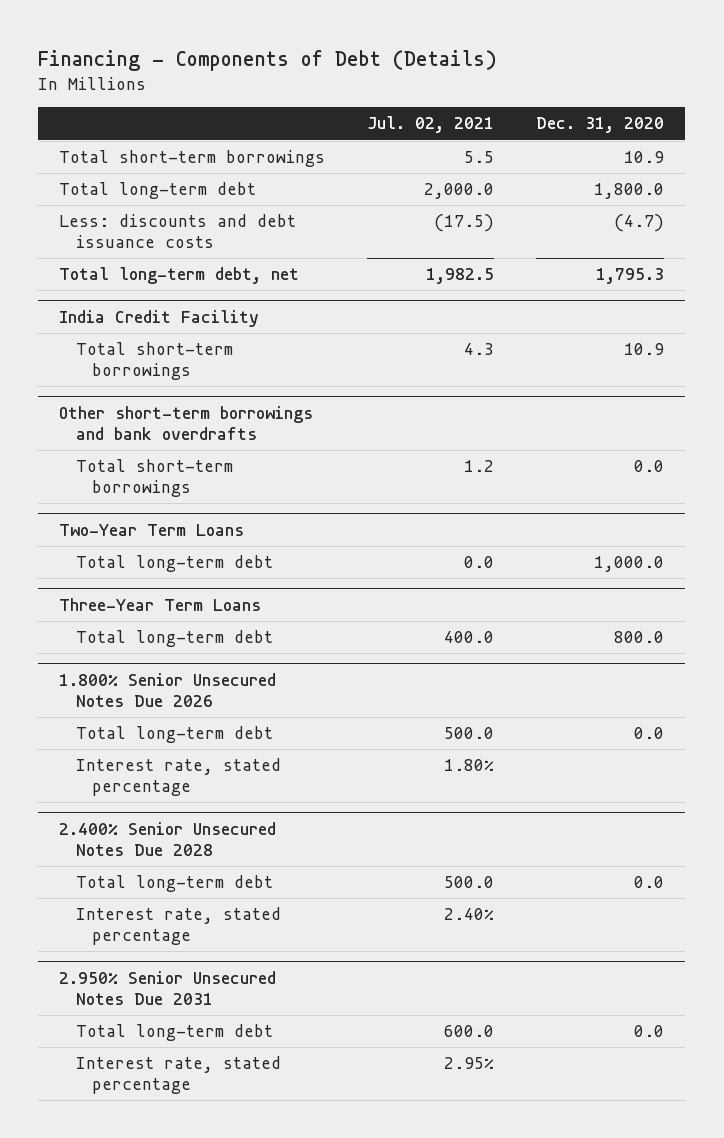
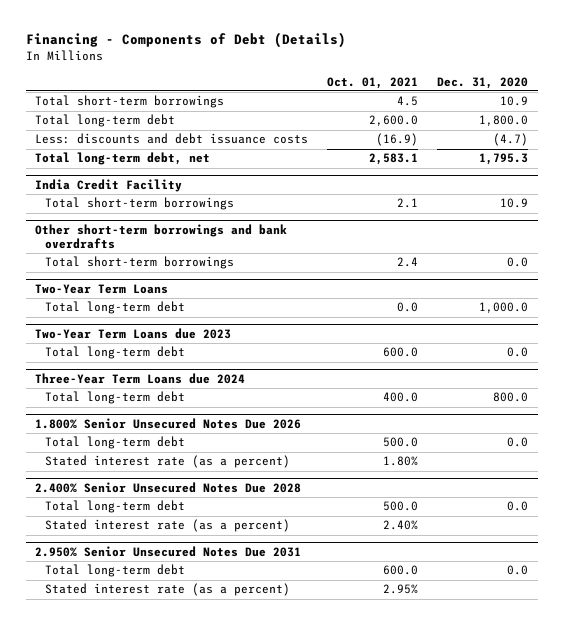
- | Jul. 02, 2021 | Dec. 31, 2020
+ | Oct. 01, 2021 | Dec. 31, 2020
- Three-Year Term Loans
+ Two-Year Term Loans due 2023
+ Total long-term debt | 600.0 | 0.0
+ Three-Year Term Loans due 2024
@ 1.800% Senior Unsecured Notes Due 2026
- Interest rate, stated percentage | 1.80% |
+ Stated interest rate (as a percent) | 1.80% |
@ 2.400% Senior Unsecured Notes Due 2028
- Interest rate, stated percentage | 2.40% |
+ Stated interest rate (as a percent) | 2.40% |
@ 2.950% Senior Unsecured Notes Due 2031
- Interest rate, stated percentage | 2.95% |
+ Stated interest rate (as a percent) | 2.95% |

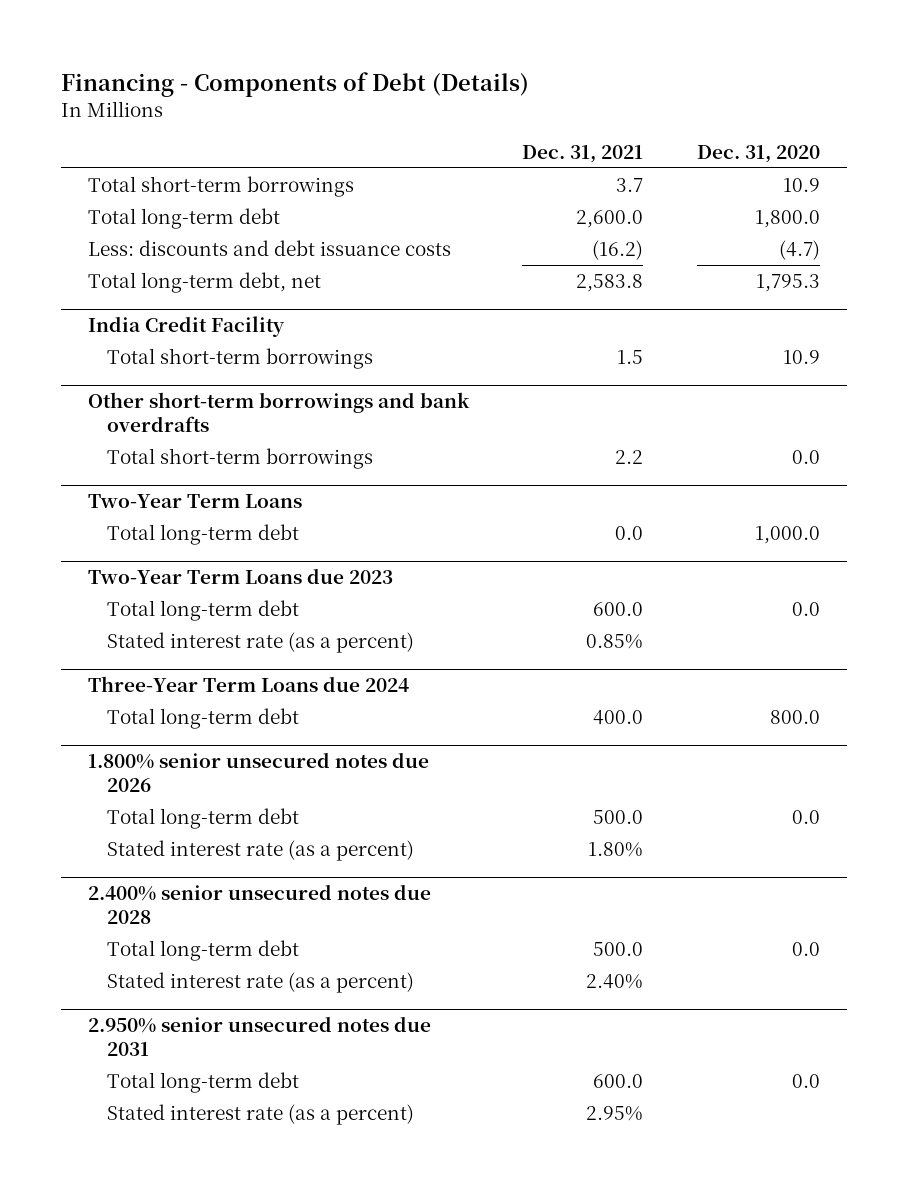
- | Oct. 01, 2021 | Dec. 31, 2020
+ | Dec. 31, 2021 | Dec. 31, 2020
@ Two-Year Term Loans due 2023
+ Stated interest rate (as a percent) | 0.85% |
- 1.800% Senior Unsecured Notes Due 2026
+ 1.800% senior unsecured notes due 2026
- 2.400% Senior Unsecured Notes Due 2028
+ 2.400% senior unsecured notes due 2028
- 2.950% Senior Unsecured Notes Due 2031
+ 2.950% senior unsecured notes due 2031

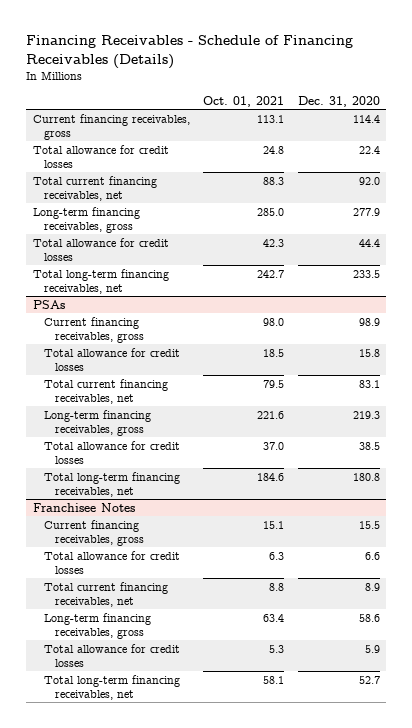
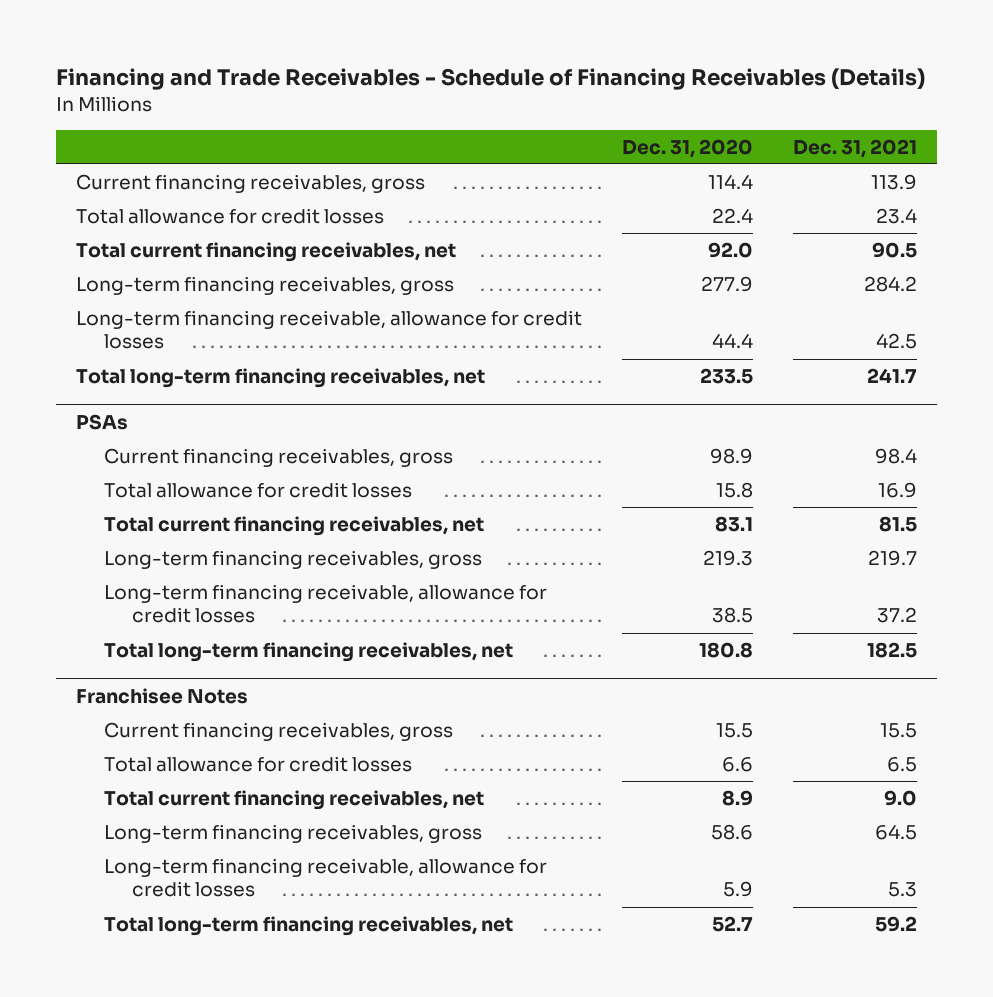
- Financing Receivables - Schedule of Financing Receivables (Details)
+ Financing and Trade Receivables - Schedule of Financing Receivables (Details)
- | Oct. 01, 2021 | Dec. 31, 2020
+ | Dec. 31, 2020 | Dec. 31, 2021
- Total allowance for credit losses | 42.3 | 44.4
+ Long-term financing receivable, allowance for credit losses | 44.4 | 42.5
@ PSAs
- Total allowance for credit losses | 37.0 | 38.5
+ Long-term financing receivable, allowance for credit losses | 38.5 | 37.2
@ Franchisee Notes
- Total allowance for credit losses | 5.3 | 5.9
+ Long-term financing receivable, allowance for credit losses | 5.9 | 5.3

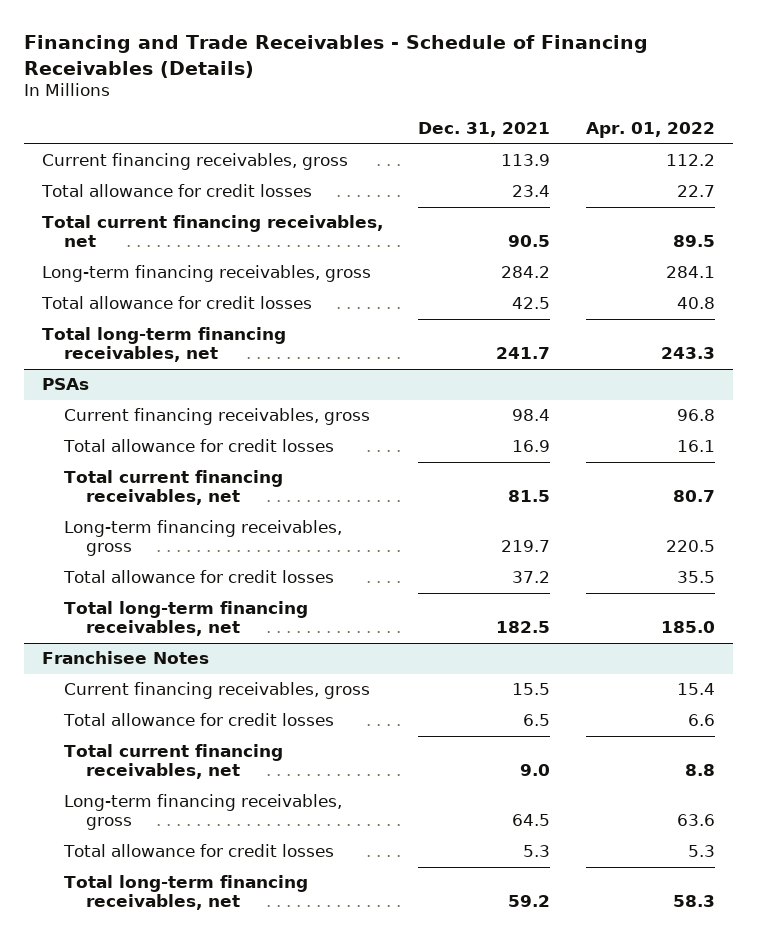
- | Dec. 31, 2020 | Dec. 31, 2021
+ | Dec. 31, 2021 | Apr. 01, 2022
- Long-term financing receivable, allowance for credit losses | 44.4 | 42.5
+ Total allowance for credit losses | 42.5 | 40.8
@ PSAs
- Long-term financing receivable, allowance for credit losses | 38.5 | 37.2
+ Total allowance for credit losses | 37.2 | 35.5
@ Franchisee Notes
- Long-term financing receivable, allowance for credit losses | 5.9 | 5.3
+ Total allowance for credit losses | 5.3 | 5.3

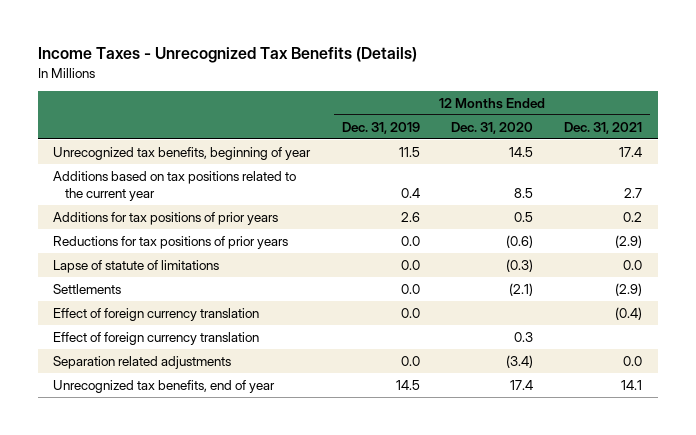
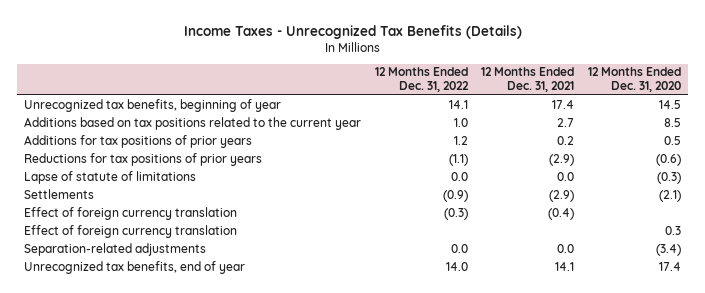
- | 12 Months Ended Dec. 31, 2019 | 12 Months Ended Dec. 31, 2020 | 12 Months Ended Dec. 31, 2021
+ | 12 Months Ended Dec. 31, 2022 | 12 Months Ended Dec. 31, 2021 | 12 Months Ended Dec. 31, 2020
- Separation related adjustments | 0.0 | (3.4) | 0.0
+ Separation-related adjustments | 0.0 | 0.0 | (3.4)

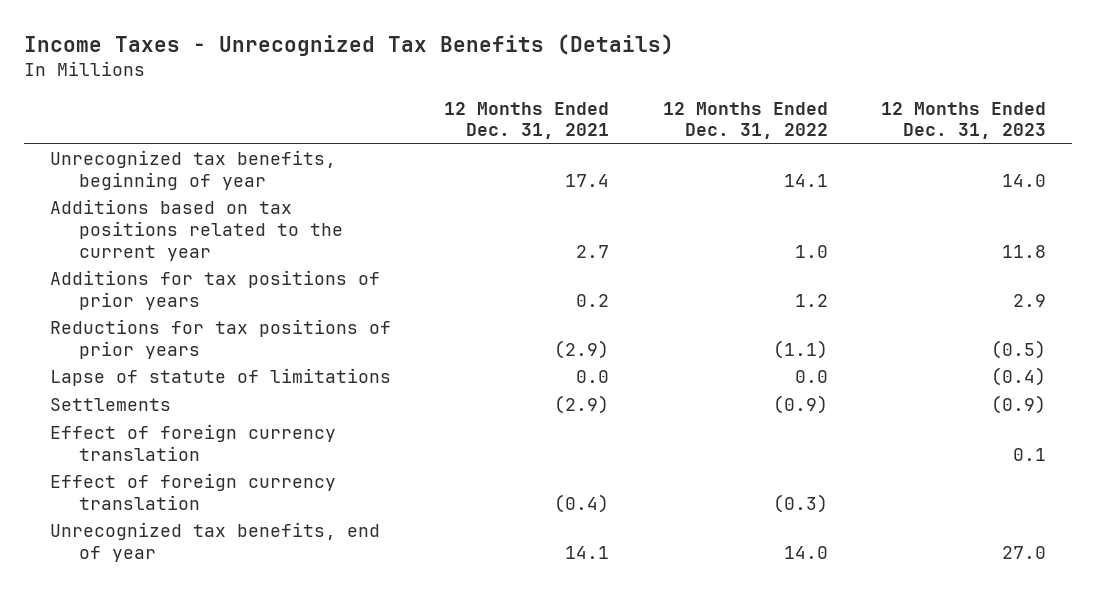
- | 12 Months Ended Dec. 31, 2022 | 12 Months Ended Dec. 31, 2021 | 12 Months Ended Dec. 31, 2020
+ | 12 Months Ended Dec. 31, 2021 | 12 Months Ended Dec. 31, 2022 | 12 Months Ended Dec. 31, 2023
- Separation-related adjustments | 0.0 | 0.0 | (3.4)
moved down: Effect of foreign currency translation | (0.4) | (0.3) |

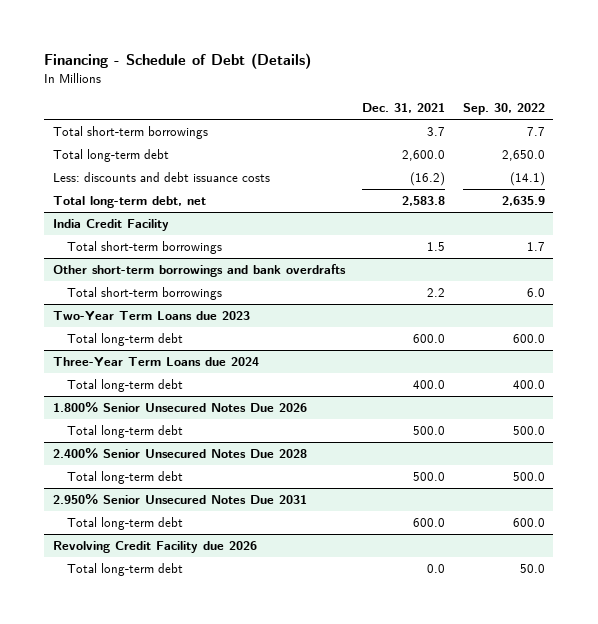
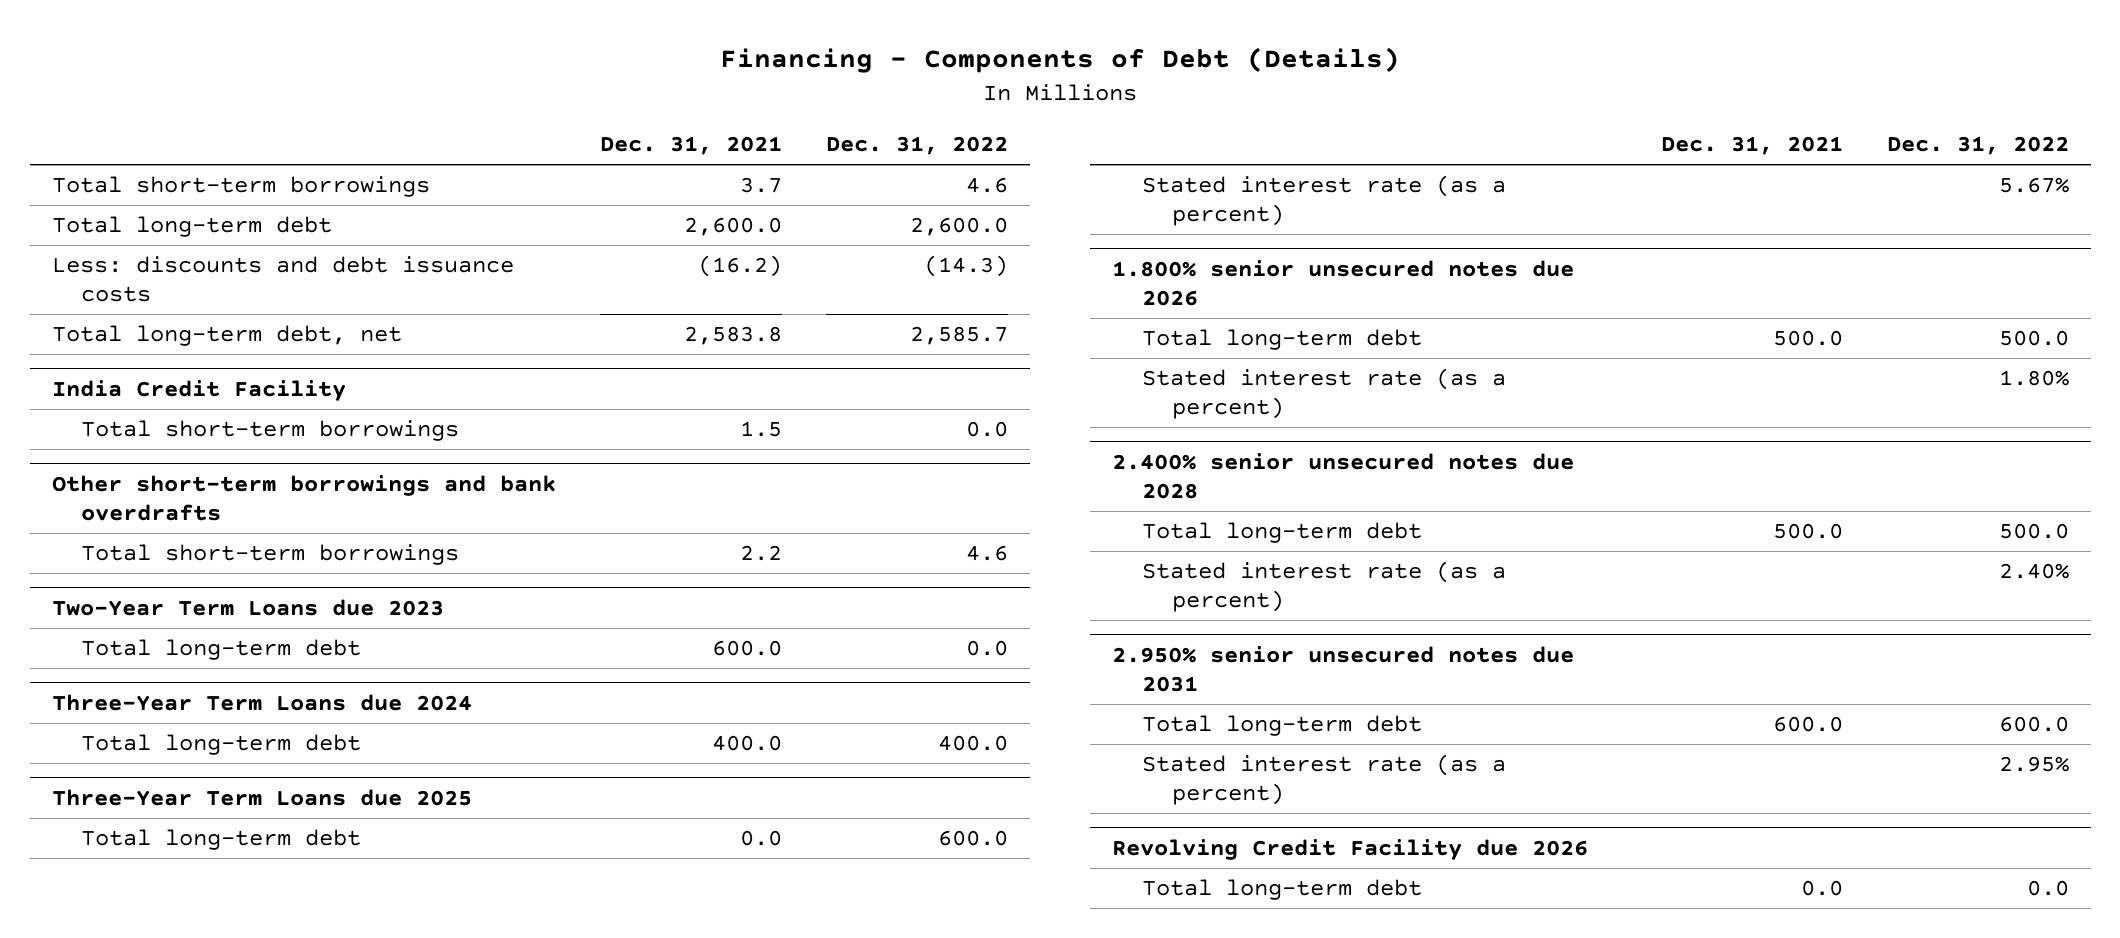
- Financing - Schedule of Debt (Details)
+ Financing - Components of Debt (Details)
- | Dec. 31, 2021 | Sep. 30, 2022
+ | Dec. 31, 2021 | Dec. 31, 2022
- 1.800% Senior Unsecured Notes Due 2026
+ Three-Year Term Loans due 2025
+ Total long-term debt | 0.0 | 600.0
+ Stated interest rate (as a percent) | | 5.67%
+ 1.800% senior unsecured notes due 2026
- 2.400% Senior Unsecured Notes Due 2028
+ Stated interest rate (as a percent) | | 1.80%
+ 2.400% senior unsecured notes due 2028
- 2.950% Senior Unsecured Notes Due 2031
+ Stated interest rate (as a percent) | | 2.40%
+ 2.950% senior unsecured notes due 2031
+ Stated interest rate (as a percent) | | 2.95%

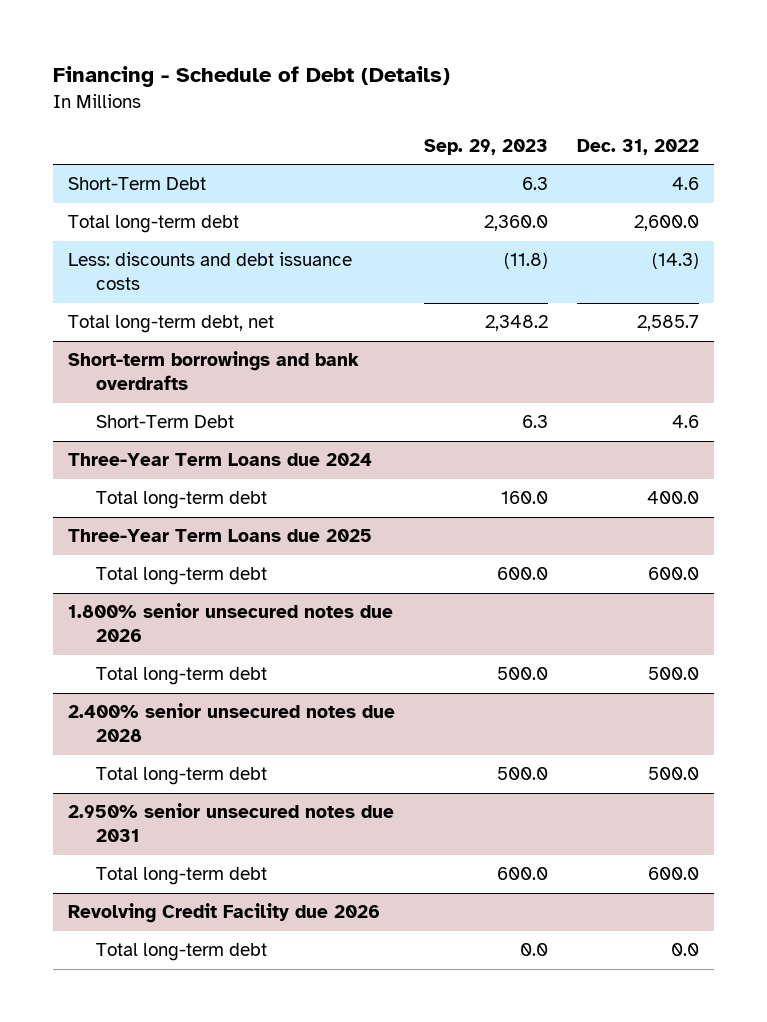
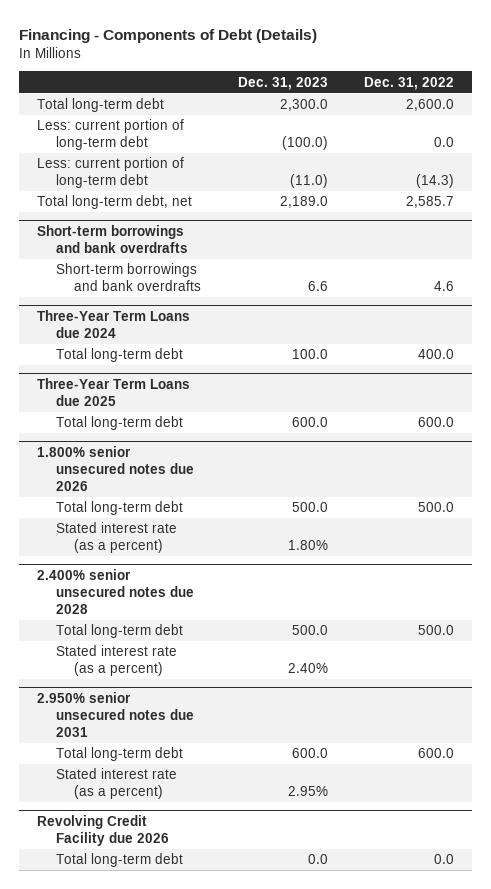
- Financing - Schedule of Debt (Details)
+ Financing - Components of Debt (Details)
- | Sep. 29, 2023 | Dec. 31, 2022
+ | Dec. 31, 2023 | Dec. 31, 2022
- Short-Term Debt | 6.3 | 4.6
- Less: discounts and debt issuance costs | (11.8) | (14.3)
+ Less: current portion of long-term debt | (100.0) | 0.0
+ Less: current portion of long-term debt | (11.0) | (14.3)
@ Short-term borrowings and bank overdrafts
- Short-Term Debt | 6.3 | 4.6
+ Short-term borrowings and bank overdrafts | 6.6 | 4.6
@ 1.800% senior unsecured notes due 2026
+ Stated interest rate (as a percent) | 1.80% |
@ 2.400% senior unsecured notes due 2028
+ Stated interest rate (as a percent) | 2.40% |
@ 2.950% senior unsecured notes due 2031
+ Stated interest rate (as a percent) | 2.95% |

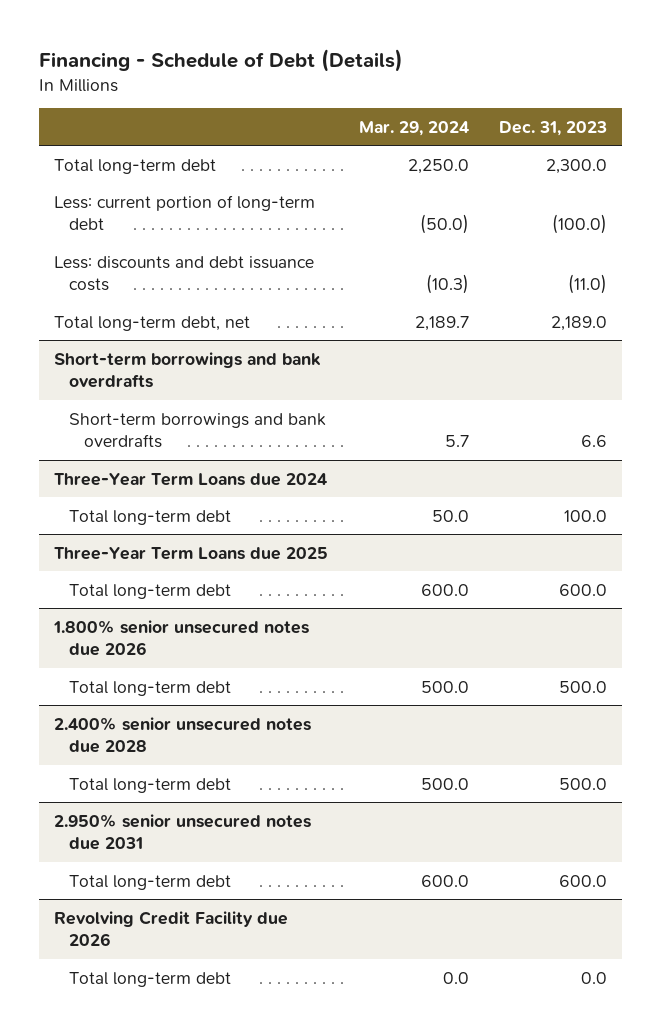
- Financing - Components of Debt (Details)
+ Financing - Schedule of Debt (Details)
- | Dec. 31, 2023 | Dec. 31, 2022
+ | Mar. 29, 2024 | Dec. 31, 2023
- Less: current portion of long-term debt | (11.0) | (14.3)
+ Less: discounts and debt issuance costs | (10.3) | (11.0)
@ 1.800% senior unsecured notes due 2026
- Stated interest rate (as a percent) | 1.80% |
@ 2.400% senior unsecured notes due 2028
- Stated interest rate (as a percent) | 2.40% |
@ 2.950% senior unsecured notes due 2031
- Stated interest rate (as a percent) | 2.95% |

